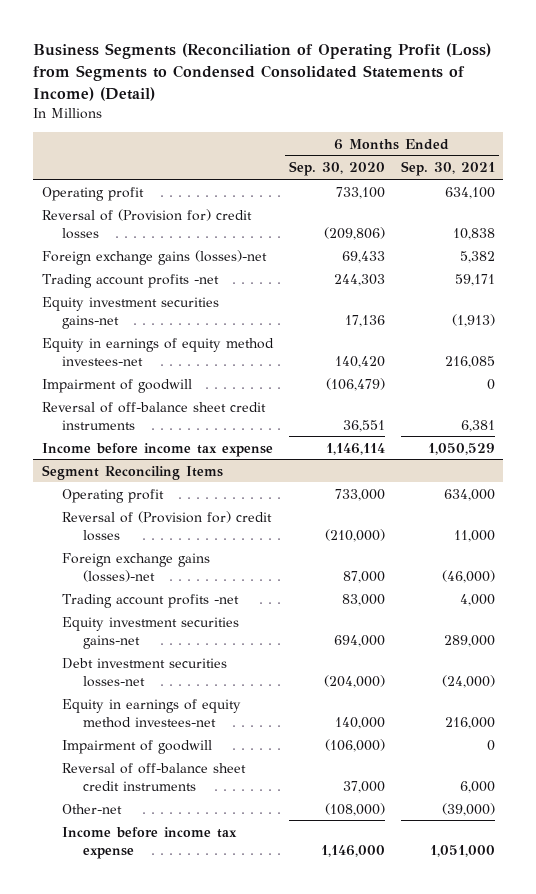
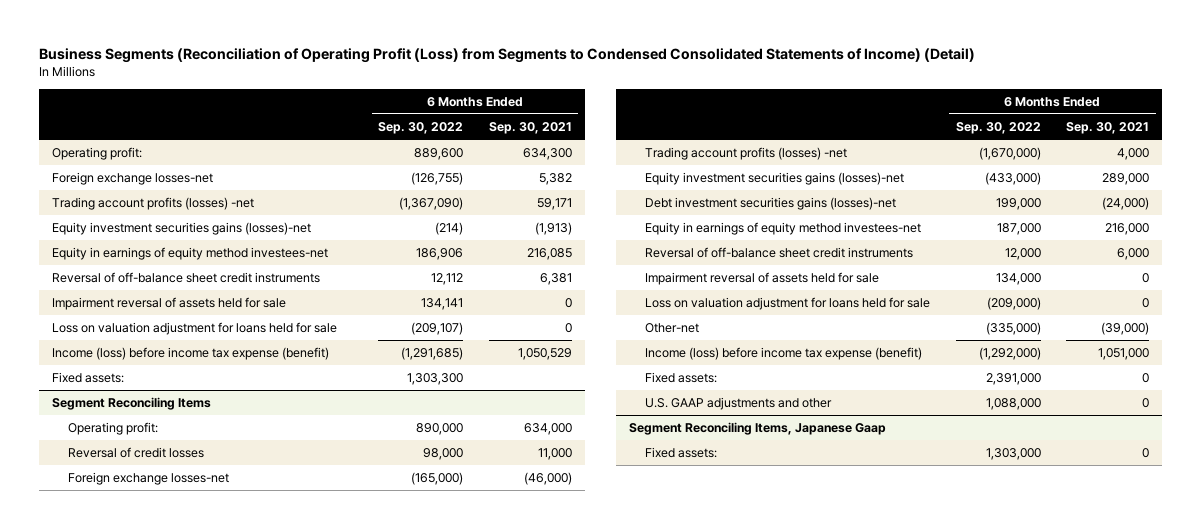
- | 6 Months Ended Sep. 30, 2020 | 6 Months Ended Sep. 30, 2021
+ | 6 Months Ended Sep. 30, 2022 | 6 Months Ended Sep. 30, 2021
- Operating profit | 733,100 | 634,100
- Reversal of (Provision for) credit losses | (209,806) | 10,838
- Foreign exchange gains (losses)-net | 69,433 | 5,382
- Trading account profits -net | 244,303 | 59,171
- Equity investment securities gains-net | 17,136 | (1,913)
+ Operating profit: | 889,600 | 634,300
+ Foreign exchange losses-net | (126,755) | 5,382
+ Trading account profits (losses) -net | (1,367,090) | 59,171
+ Equity investment securities gains (losses)-net | (214) | (1,913)
- Impairment of goodwill | (106,479) | 0
- Income before income tax expense | 1,146,114 | 1,050,529
+ Impairment reversal of assets held for sale | 134,141 | 0
+ Loss on valuation adjustment for loans held for sale | (209,107) | 0
+ Income (loss) before income tax expense (benefit) | (1,291,685) | 1,050,529
+ Fixed assets: | 1,303,300 |
@ Segment Reconciling Items
- Operating profit | 733,000 | 634,000
- Reversal of (Provision for) credit losses | (210,000) | 11,000
- Foreign exchange gains (losses)-net | 87,000 | (46,000)
- Trading account profits -net | 83,000 | 4,000
- Equity investment securities gains-net | 694,000 | 289,000
- Debt investment securities losses-net | (204,000) | (24,000)
+ Operating profit: | 890,000 | 634,000
+ Reversal of credit losses | 98,000 | 11,000
+ Foreign exchange losses-net | (165,000) | (46,000)
+ Trading account profits (losses) -net | (1,670,000) | 4,000
+ Equity investment securities gains (losses)-net | (433,000) | 289,000
+ Debt investment securities gains (losses)-net | 199,000 | (24,000)
- Impairment of goodwill | (106,000) | 0
+ Impairment reversal of assets held for sale | 134,000 | 0
+ Loss on valuation adjustment for loans held for sale | (209,000) | 0
- Income before income tax expense | 1,146,000 | 1,051,000
+ Income (loss) before income tax expense (benefit) | (1,292,000) | 1,051,000
+ Fixed assets: | 2,391,000 | 0
+ U.S. GAAP adjustments and other | 1,088,000 | 0
+ Segment Reconciling Items, Japanese Gaap
+ Fixed assets: | 1,303,000 | 0

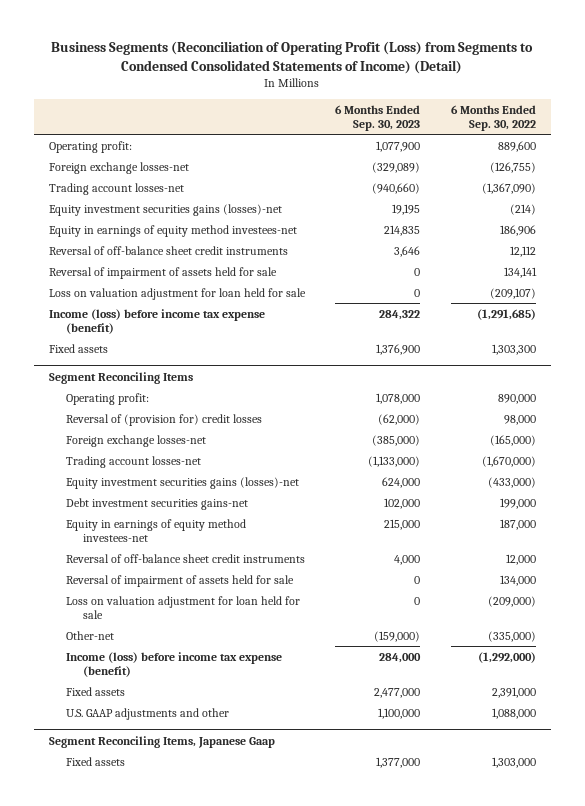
- | 6 Months Ended Sep. 30, 2022 | 6 Months Ended Sep. 30, 2021
+ | 6 Months Ended Sep. 30, 2023 | 6 Months Ended Sep. 30, 2022
- Trading account profits (losses) -net | (1,367,090) | 59,171
+ Trading account losses-net | (940,660) | (1,367,090)
- Impairment reversal of assets held for sale | 134,141 | 0
- Loss on valuation adjustment for loans held for sale | (209,107) | 0
+ Reversal of impairment of assets held for sale | 0 | 134,141
+ Loss on valuation adjustment for loan held for sale | 0 | (209,107)
- Fixed assets: | 1,303,300 |
+ Fixed assets | 1,376,900 | 1,303,300
@ Segment Reconciling Items
- Reversal of credit losses | 98,000 | 11,000
+ Reversal of (provision for) credit losses | (62,000) | 98,000
- Trading account profits (losses) -net | (1,670,000) | 4,000
+ Trading account losses-net | (1,133,000) | (1,670,000)
- Debt investment securities gains (losses)-net | 199,000 | (24,000)
+ Debt investment securities gains-net | 102,000 | 199,000
- Impairment reversal of assets held for sale | 134,000 | 0
- Loss on valuation adjustment for loans held for sale | (209,000) | 0
+ Reversal of impairment of assets held for sale | 0 | 134,000
+ Loss on valuation adjustment for loan held for sale | 0 | (209,000)
- Fixed assets: | 2,391,000 | 0
+ Fixed assets | 2,477,000 | 2,391,000
@ Segment Reconciling Items, Japanese Gaap
- Fixed assets: | 1,303,000 | 0
+ Fixed assets | 1,377,000 | 1,303,000

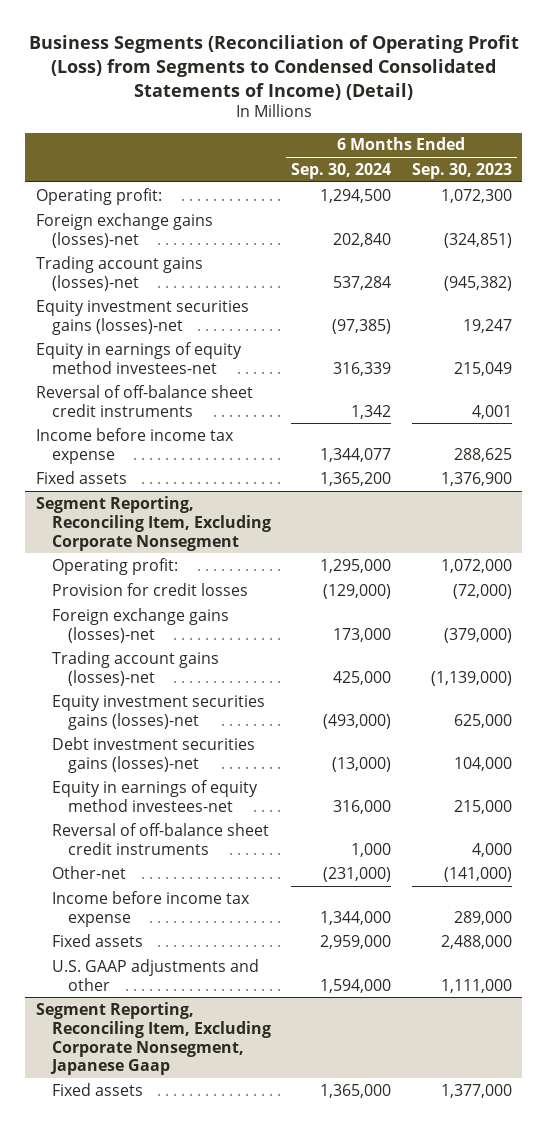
- | 6 Months Ended Sep. 30, 2023 | 6 Months Ended Sep. 30, 2022
+ | 6 Months Ended Sep. 30, 2024 | 6 Months Ended Sep. 30, 2023
- Operating profit: | 1,077,900 | 889,600
- Foreign exchange losses-net | (329,089) | (126,755)
- Trading account losses-net | (940,660) | (1,367,090)
- Equity investment securities gains (losses)-net | 19,195 | (214)
- Equity in earnings of equity method investees-net | 214,835 | 186,906
- Reversal of off-balance sheet credit instruments | 3,646 | 12,112
- Reversal of impairment of assets held for sale | 0 | 134,141
- Loss on valuation adjustment for loan held for sale | 0 | (209,107)
- Income (loss) before income tax expense (benefit) | 284,322 | (1,291,685)
+ Operating profit: | 1,294,500 | 1,072,300
+ Foreign exchange gains (losses)-net | 202,840 | (324,851)
+ Trading account gains (losses)-net | 537,284 | (945,382)
+ Equity investment securities gains (losses)-net | (97,385) | 19,247
+ Equity in earnings of equity method investees-net | 316,339 | 215,049
+ Reversal of off-balance sheet credit instruments | 1,342 | 4,001
+ Income before income tax expense | 1,344,077 | 288,625
- Segment Reconciling Items
- Operating profit: | 1,078,000 | 890,000
- Reversal of (provision for) credit losses | (62,000) | 98,000
- Foreign exchange losses-net | (385,000) | (165,000)
- Trading account losses-net | (1,133,000) | (1,670,000)
- Equity investment securities gains (losses)-net | 624,000 | (433,000)
- Debt investment securities gains-net | 102,000 | 199,000
+ Segment Reporting, Reconciling Item, Excluding Corporate Nonsegment
+ Operating profit: | 1,295,000 | 1,072,000
+ Provision for credit losses | (129,000) | (72,000)
+ Foreign exchange gains (losses)-net | 173,000 | (379,000)
+ Trading account gains (losses)-net | 425,000 | (1,139,000)
+ Equity investment securities gains (losses)-net | (493,000) | 625,000
+ Debt investment securities gains (losses)-net | (13,000) | 104,000
- Reversal of impairment of assets held for sale | 0 | 134,000
- Loss on valuation adjustment for loan held for sale | 0 | (209,000)
- Other-net | (159,000) | (335,000)
- Income (loss) before income tax expense (benefit) | 284,000 | (1,292,000)
- Fixed assets | 2,477,000 | 2,391,000
- U.S. GAAP adjustments and other | 1,100,000 | 1,088,000
- Segment Reconciling Items, Japanese Gaap
+ Other-net | (231,000) | (141,000)
+ Income before income tax expense | 1,344,000 | 289,000
+ Fixed assets | 2,959,000 | 2,488,000
+ U.S. GAAP adjustments and other | 1,594,000 | 1,111,000
+ Segment Reporting, Reconciling Item, Excluding Corporate Nonsegment, Japanese Gaap

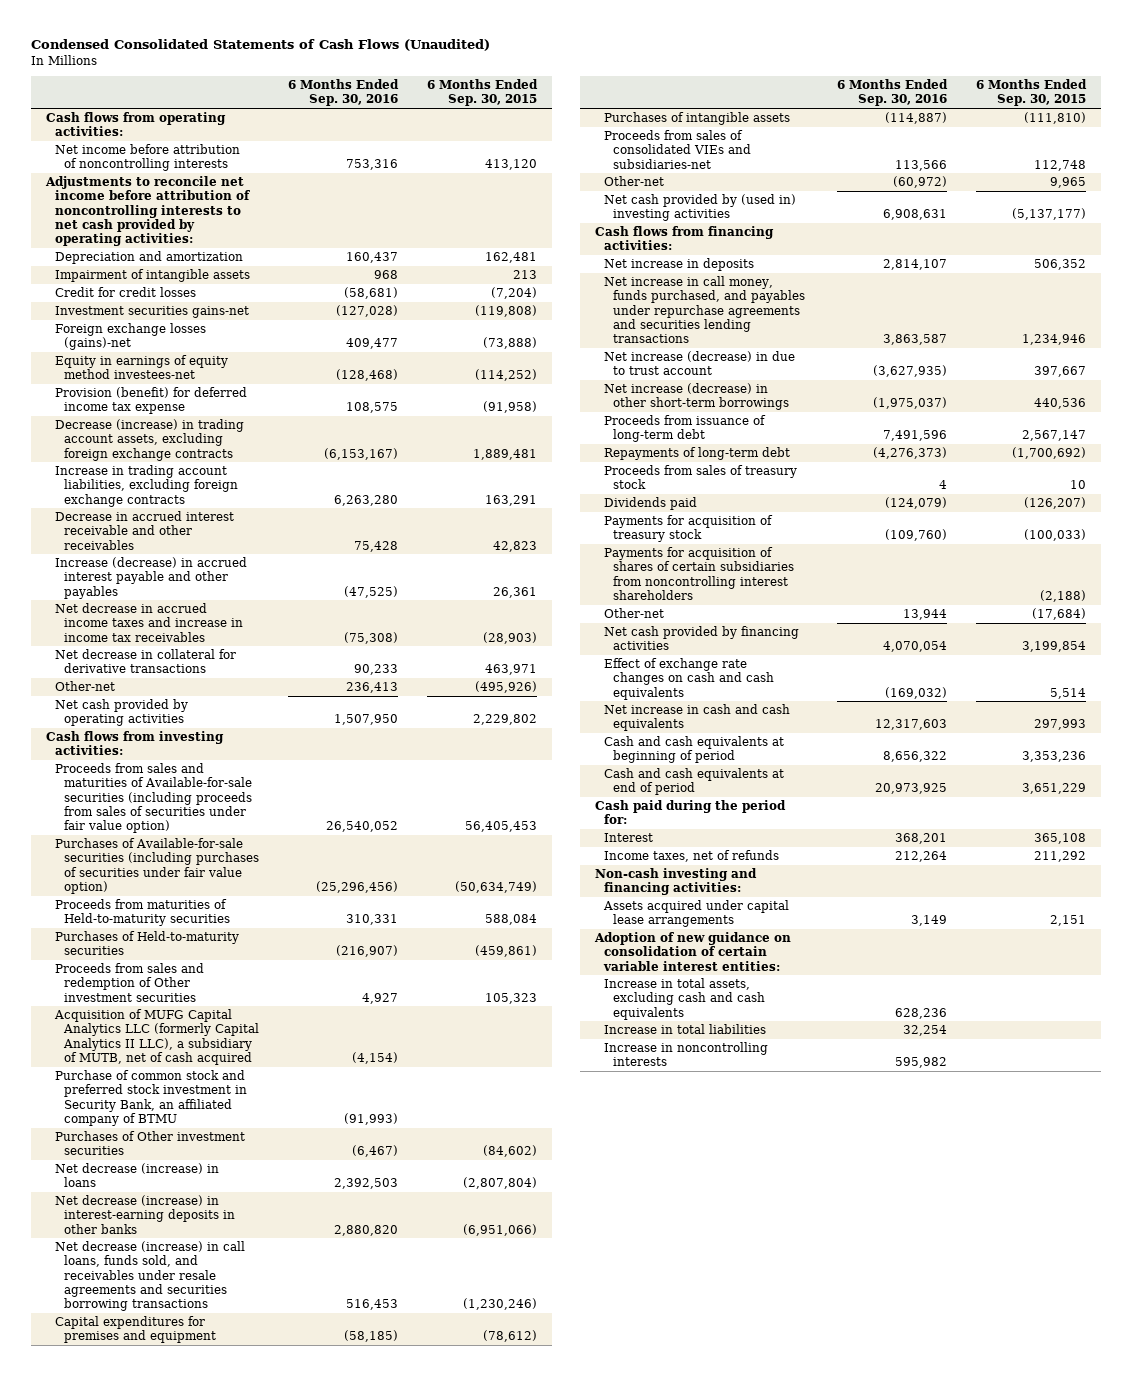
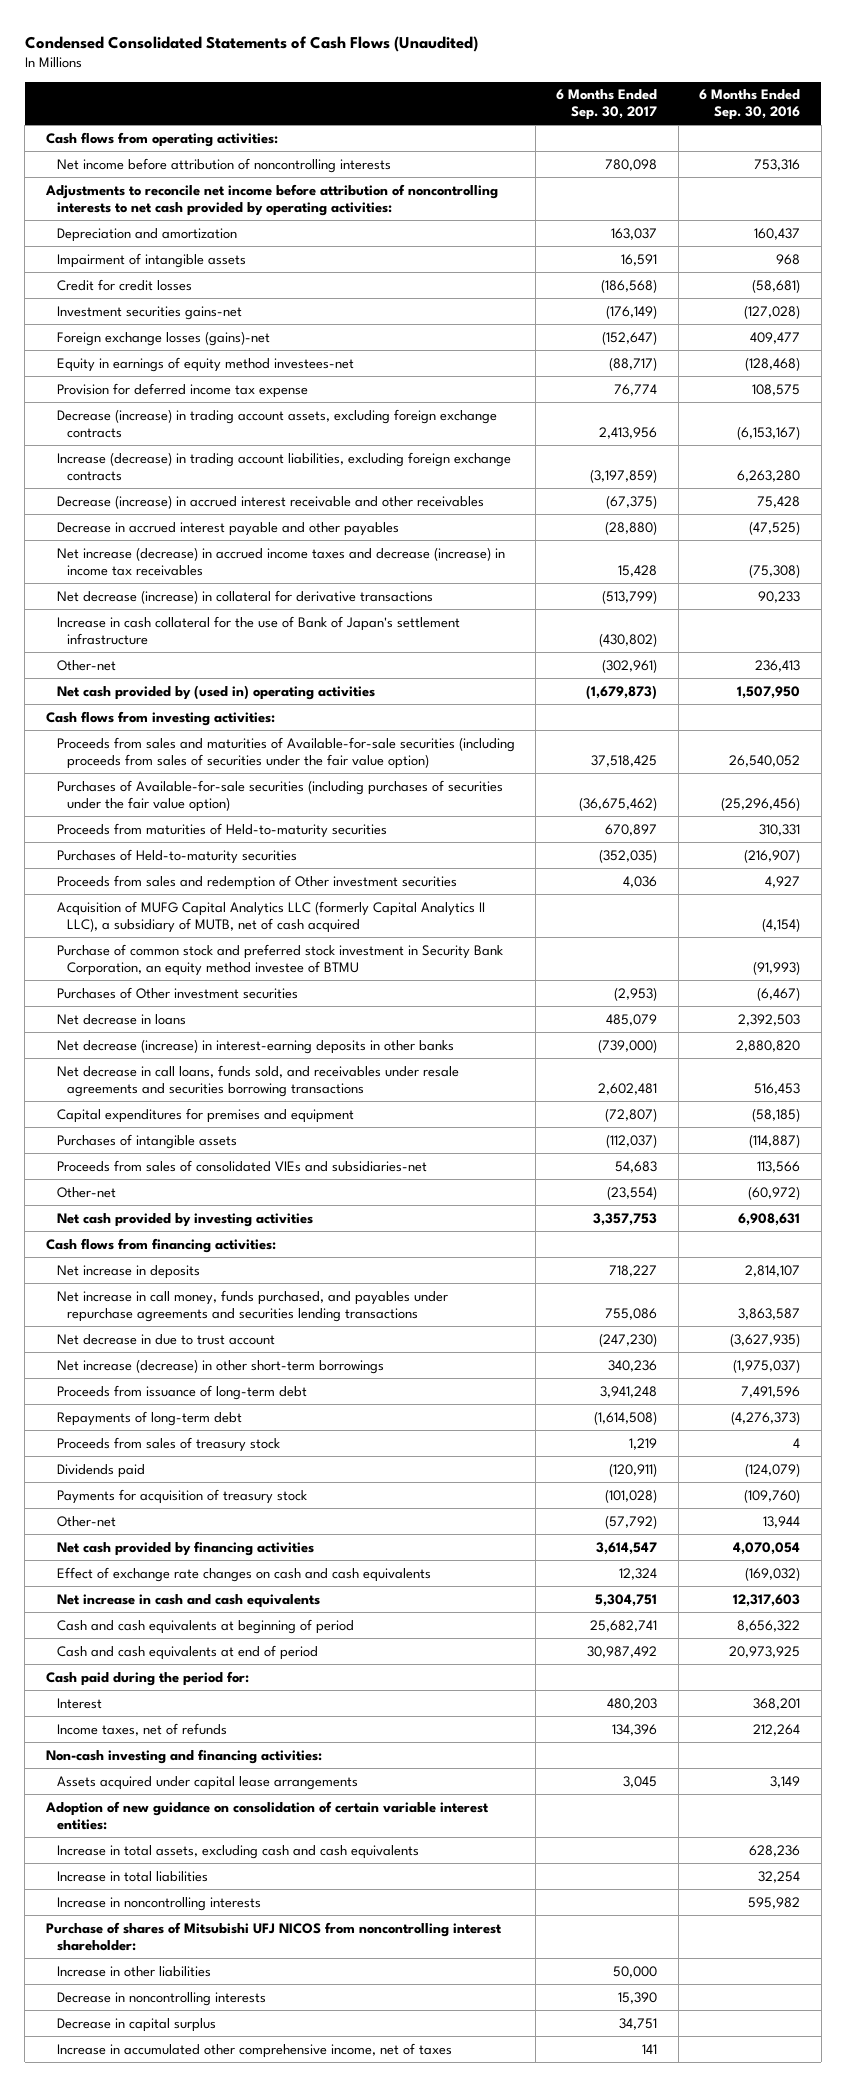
- | 6 Months Ended Sep. 30, 2016 | 6 Months Ended Sep. 30, 2015
+ | 6 Months Ended Sep. 30, 2017 | 6 Months Ended Sep. 30, 2016
- Provision (benefit) for deferred income tax expense | 108,575 | (91,958)
+ Provision for deferred income tax expense | 76,774 | 108,575
- Increase in trading account liabilities, excluding foreign exchange contracts | 6,263,280 | 163,291
- Decrease in accrued interest receivable and other receivables | 75,428 | 42,823
- Increase (decrease) in accrued interest payable and other payables | (47,525) | 26,361
- Net decrease in accrued income taxes and increase in income tax receivables | (75,308) | (28,903)
- Net decrease in collateral for derivative transactions | 90,233 | 463,971
+ Increase (decrease) in trading account liabilities, excluding foreign exchange contracts | (3,197,859) | 6,263,280
+ Decrease (increase) in accrued interest receivable and other receivables | (67,375) | 75,428
+ Decrease in accrued interest payable and other payables | (28,880) | (47,525)
+ Net increase (decrease) in accrued income taxes and decrease (increase) in income tax receivables | 15,428 | (75,308)
+ Net decrease (increase) in collateral for derivative transactions | (513,799) | 90,233
+ Increase in cash collateral for the use of Bank of Japan's settlement infrastructure | (430,802) |
- Net cash provided by operating activities | 1,507,950 | 2,229,802
+ Net cash provided by (used in) operating activities | (1,679,873) | 1,507,950
- Proceeds from sales and maturities of Available-for-sale securities (including proceeds from sales of securities under fair value option) | 26,540,052 | 56,405,453
- Purchases of Available-for-sale securities (including purchases of securities under fair value option) | (25,296,456) | (50,634,749)
+ Proceeds from sales and maturities of Available-for-sale securities (including proceeds from sales of securities under the fair value option) | 37,518,425 | 26,540,052
+ Purchases of Available-for-sale securities (including purchases of securities under the fair value option) | (36,675,462) | (25,296,456)
- Purchase of common stock and preferred stock investment in Security Bank, an affiliated company of BTMU | (91,993) |
+ Purchase of common stock and preferred stock investment in Security Bank Corporation, an equity method investee of BTMU | | (91,993)
- Net decrease (increase) in loans | 2,392,503 | (2,807,804)
+ Net decrease in loans | 485,079 | 2,392,503
- Net decrease (increase) in call loans, funds sold, and receivables under resale agreements and securities borrowing transactions | 516,453 | (1,230,246)
+ Net decrease in call loans, funds sold, and receivables under resale agreements and securities borrowing transactions | 2,602,481 | 516,453
- Net cash provided by (used in) investing activities | 6,908,631 | (5,137,177)
+ Net cash provided by investing activities | 3,357,753 | 6,908,631
- Net increase (decrease) in due to trust account | (3,627,935) | 397,667
+ Net decrease in due to trust account | (247,230) | (3,627,935)
- Payments for acquisition of shares of certain subsidiaries from noncontrolling interest shareholders | | (2,188)
+ Purchase of shares of Mitsubishi UFJ NICOS from noncontrolling interest shareholder:
+ Increase in other liabilities | 50,000 |
+ Decrease in noncontrolling interests | 15,390 |
+ Decrease in capital surplus | 34,751 |
+ Increase in accumulated other comprehensive income, net of taxes | 141 |

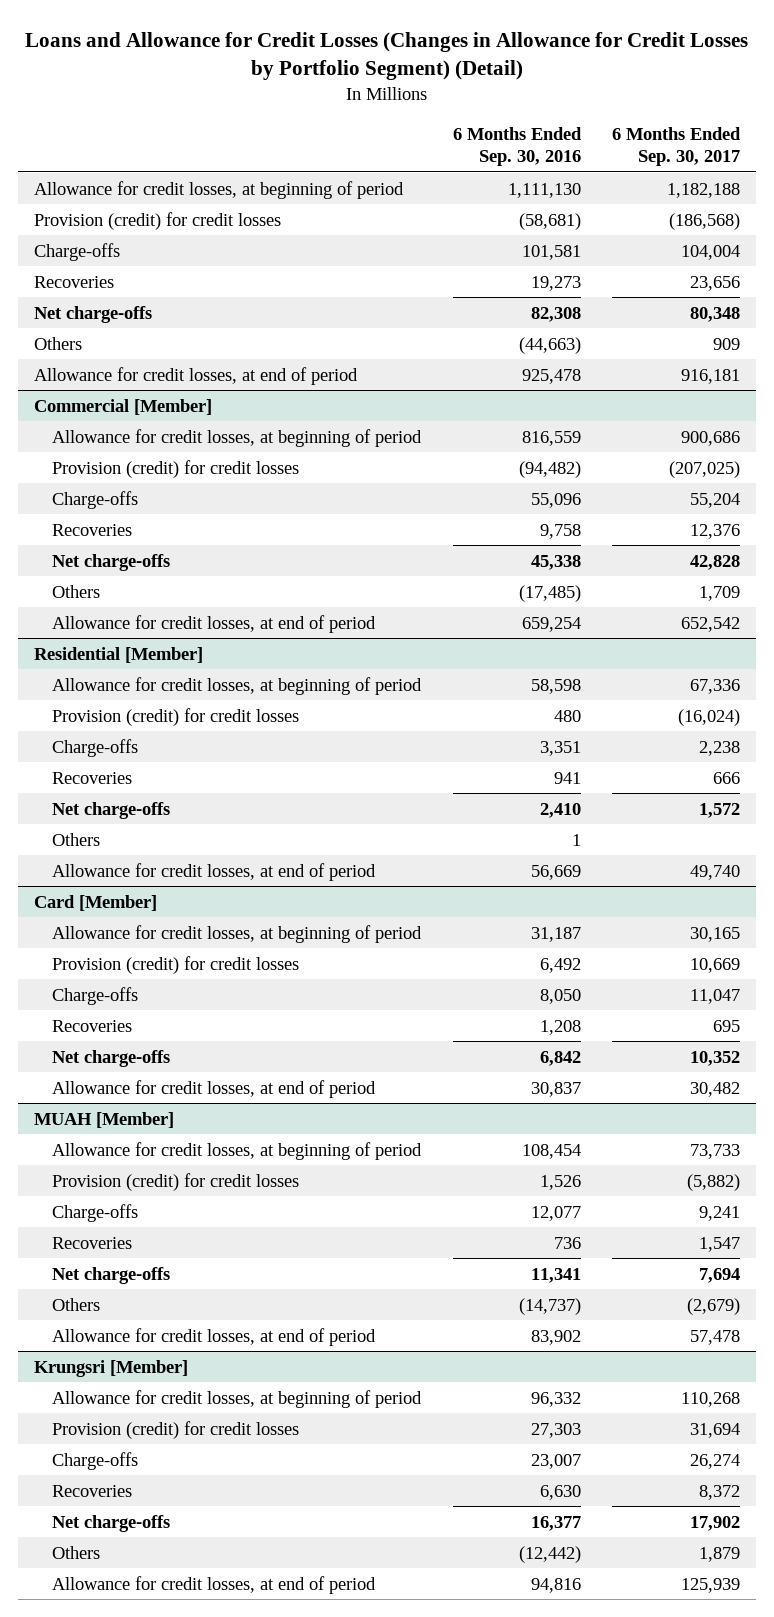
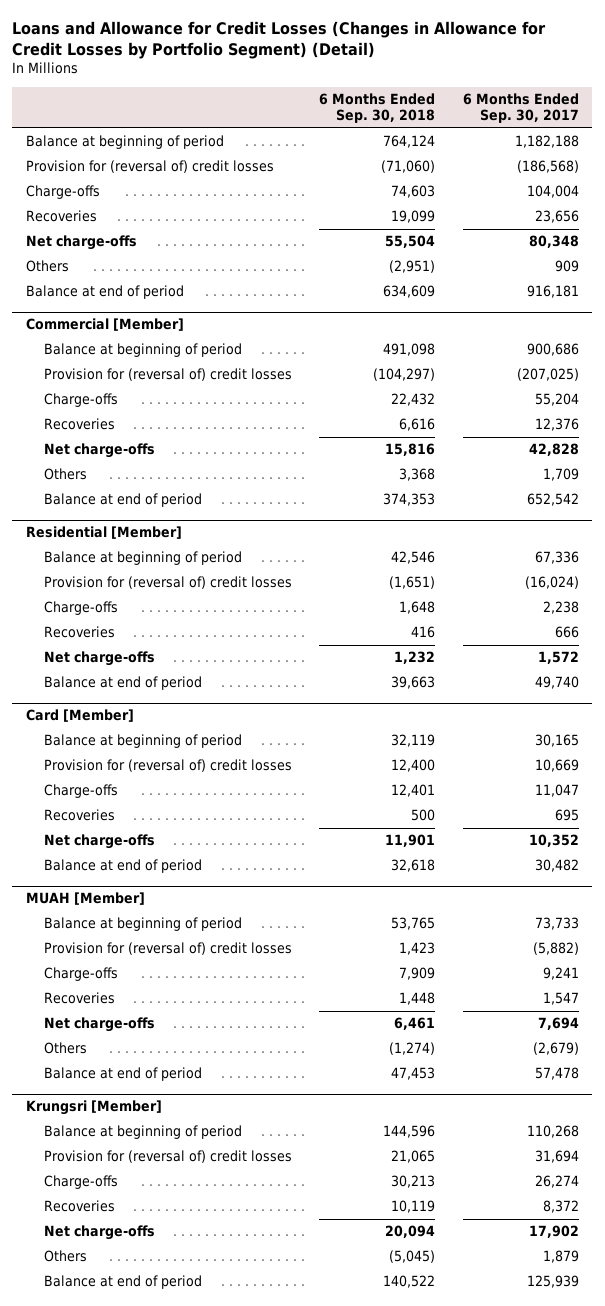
- | 6 Months Ended Sep. 30, 2016 | 6 Months Ended Sep. 30, 2017
+ | 6 Months Ended Sep. 30, 2018 | 6 Months Ended Sep. 30, 2017
- Allowance for credit losses, at beginning of period | 1,111,130 | 1,182,188
- Provision (credit) for credit losses | (58,681) | (186,568)
+ Balance at beginning of period | 764,124 | 1,182,188
+ Provision for (reversal of) credit losses | (71,060) | (186,568)
- Allowance for credit losses, at end of period | 925,478 | 916,181
+ Balance at end of period | 634,609 | 916,181
@ Commercial [Member]
- Allowance for credit losses, at beginning of period | 816,559 | 900,686
- Provision (credit) for credit losses | (94,482) | (207,025)
+ Balance at beginning of period | 491,098 | 900,686
+ Provision for (reversal of) credit losses | (104,297) | (207,025)
- Allowance for credit losses, at end of period | 659,254 | 652,542
+ Balance at end of period | 374,353 | 652,542
@ Residential [Member]
- Allowance for credit losses, at beginning of period | 58,598 | 67,336
- Provision (credit) for credit losses | 480 | (16,024)
+ Balance at beginning of period | 42,546 | 67,336
+ Provision for (reversal of) credit losses | (1,651) | (16,024)
- Others | 1 |
- Allowance for credit losses, at end of period | 56,669 | 49,740
+ Balance at end of period | 39,663 | 49,740
@ Card [Member]
- Allowance for credit losses, at beginning of period | 31,187 | 30,165
- Provision (credit) for credit losses | 6,492 | 10,669
+ Balance at beginning of period | 32,119 | 30,165
+ Provision for (reversal of) credit losses | 12,400 | 10,669
- Allowance for credit losses, at end of period | 30,837 | 30,482
+ Balance at end of period | 32,618 | 30,482
@ MUAH [Member]
- Allowance for credit losses, at beginning of period | 108,454 | 73,733
- Provision (credit) for credit losses | 1,526 | (5,882)
+ Balance at beginning of period | 53,765 | 73,733
+ Provision for (reversal of) credit losses | 1,423 | (5,882)
- Allowance for credit losses, at end of period | 83,902 | 57,478
+ Balance at end of period | 47,453 | 57,478
@ Krungsri [Member]
- Allowance for credit losses, at beginning of period | 96,332 | 110,268
- Provision (credit) for credit losses | 27,303 | 31,694
+ Balance at beginning of period | 144,596 | 110,268
+ Provision for (reversal of) credit losses | 21,065 | 31,694
- Allowance for credit losses, at end of period | 94,816 | 125,939
+ Balance at end of period | 140,522 | 125,939

